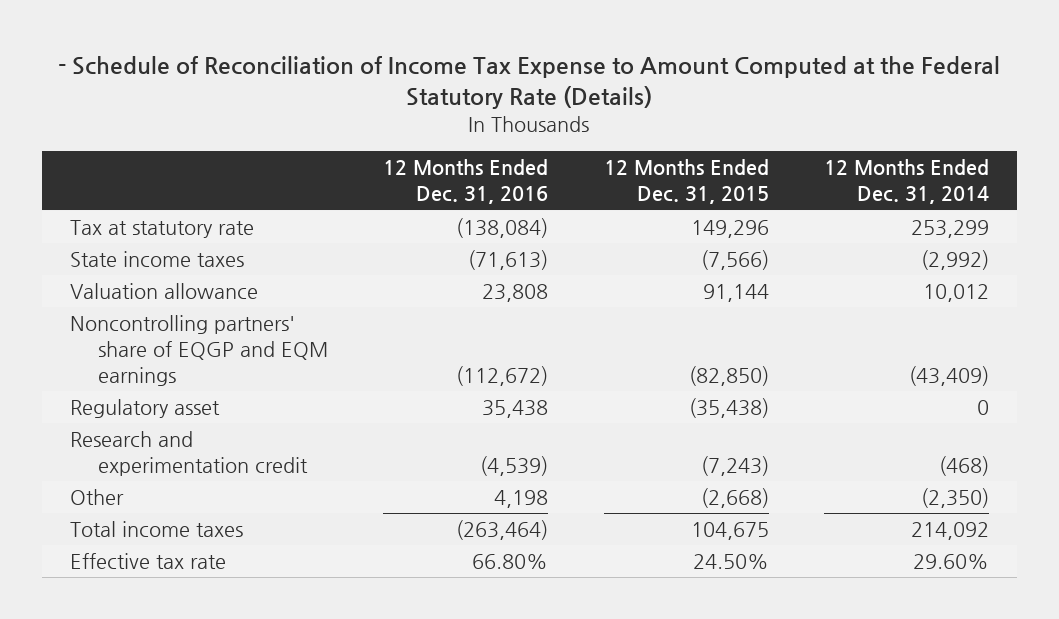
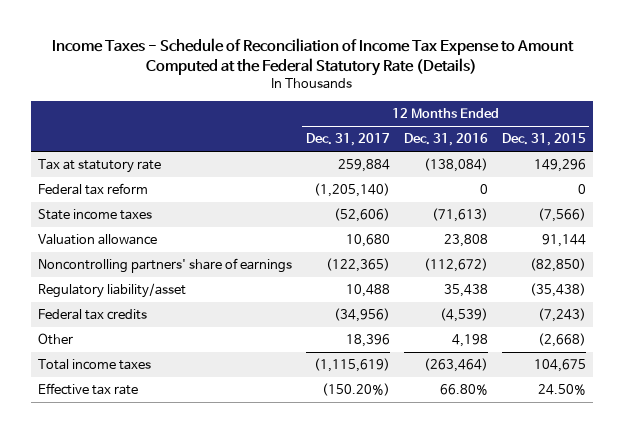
- - Schedule of Reconciliation of Income Tax Expense to Amount Computed at the Federal Statutory Rate (Details)
+ Income Taxes - Schedule of Reconciliation of Income Tax Expense to Amount Computed at the Federal Statutory Rate (Details)
- | 12 Months Ended Dec. 31, 2016 | 12 Months Ended Dec. 31, 2015 | 12 Months Ended Dec. 31, 2014
+ | 12 Months Ended Dec. 31, 2017 | 12 Months Ended Dec. 31, 2016 | 12 Months Ended Dec. 31, 2015
+ Federal tax reform | (1,205,140) | 0 | 0
- Noncontrolling partners' share of EQGP and EQM earnings | (112,672) | (82,850) | (43,409)
- Regulatory asset | 35,438 | (35,438) | 0
- Research and experimentation credit | (4,539) | (7,243) | (468)
+ Noncontrolling partners' share of earnings | (122,365) | (112,672) | (82,850)
+ Regulatory liability/asset | 10,488 | 35,438 | (35,438)
+ Federal tax credits | (34,956) | (4,539) | (7,243)

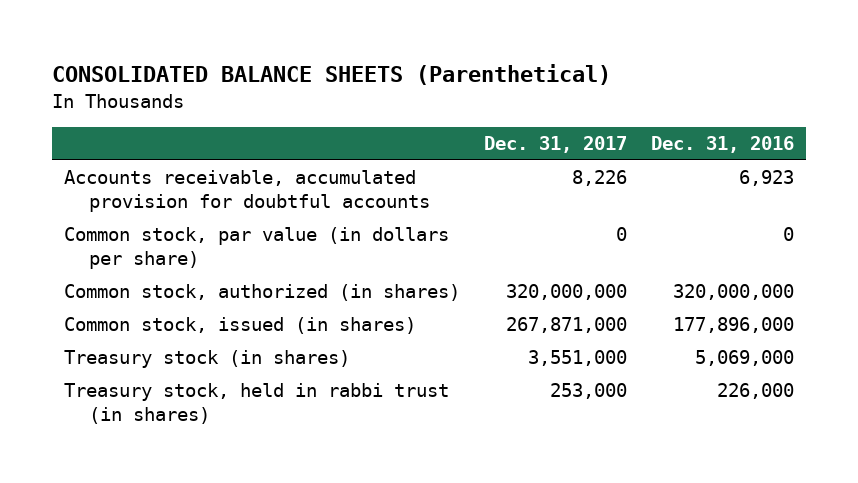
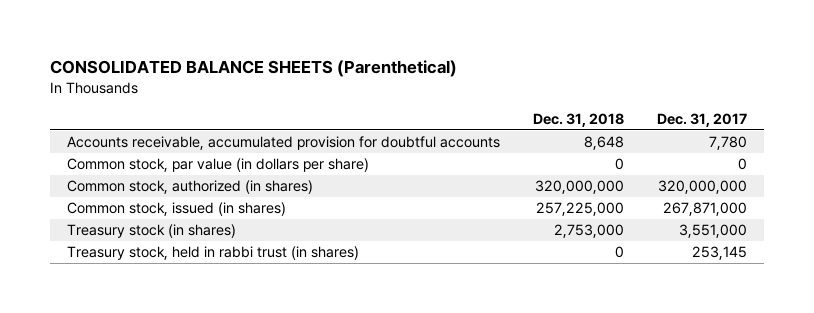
- | Dec. 31, 2017 | Dec. 31, 2016
+ | Dec. 31, 2018 | Dec. 31, 2017
- Accounts receivable, accumulated provision for doubtful accounts | 8,226 | 6,923
+ Accounts receivable, accumulated provision for doubtful accounts | 8,648 | 7,780
- Treasury stock, held in rabbi trust (in shares) | 253,000 | 226,000
+ Treasury stock, held in rabbi trust (in shares) | 0 | 253,145

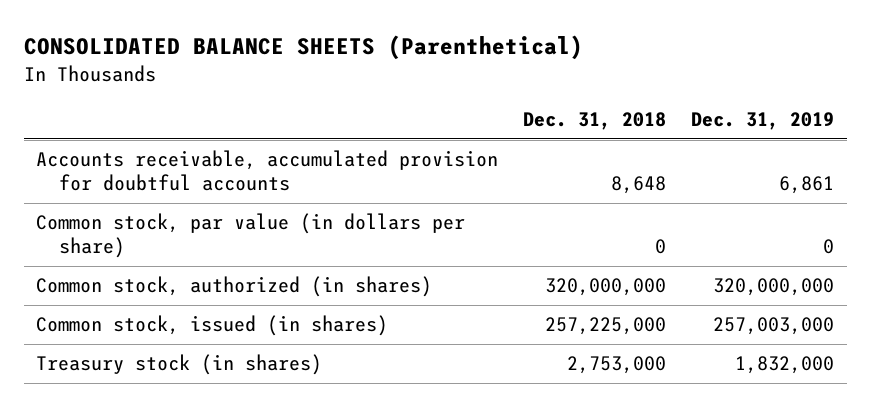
- | Dec. 31, 2018 | Dec. 31, 2017
+ | Dec. 31, 2018 | Dec. 31, 2019
- Treasury stock, held in rabbi trust (in shares) | 0 | 253,145

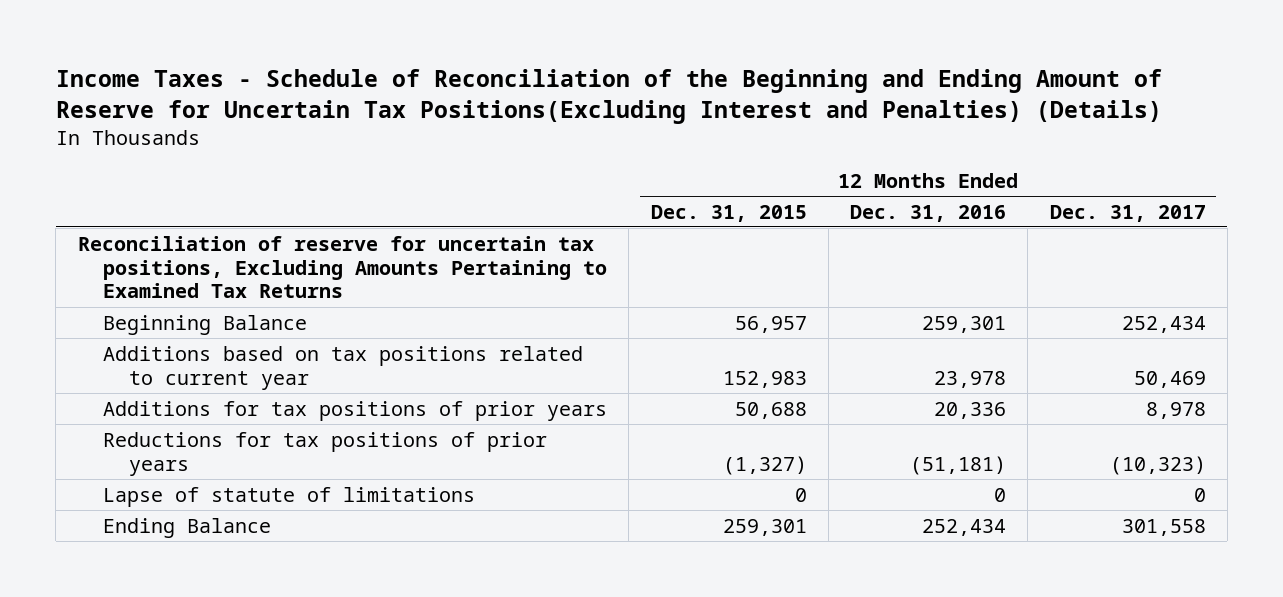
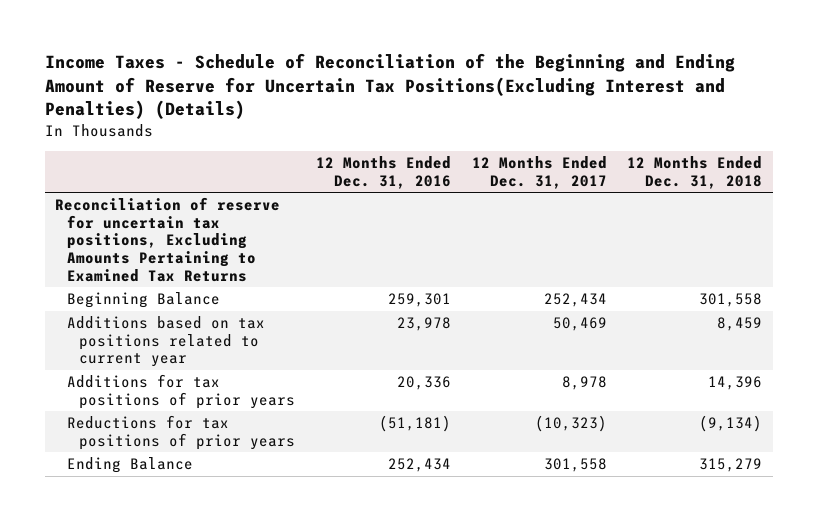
- | 12 Months Ended Dec. 31, 2015 | 12 Months Ended Dec. 31, 2016 | 12 Months Ended Dec. 31, 2017
+ | 12 Months Ended Dec. 31, 2016 | 12 Months Ended Dec. 31, 2017 | 12 Months Ended Dec. 31, 2018
- Lapse of statute of limitations | 0 | 0 | 0

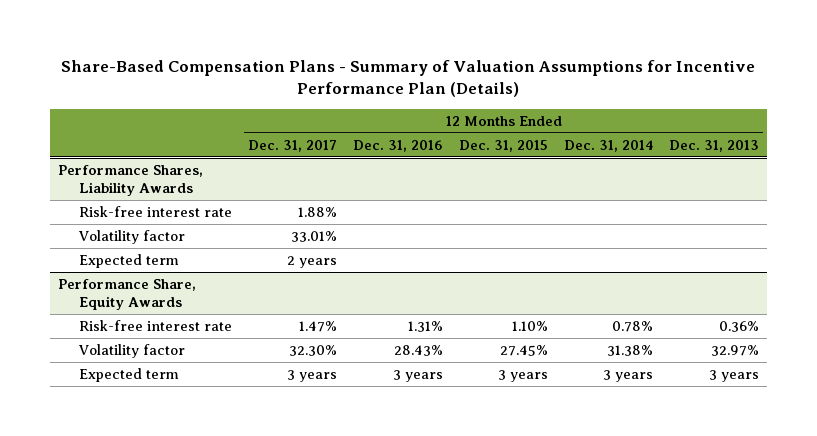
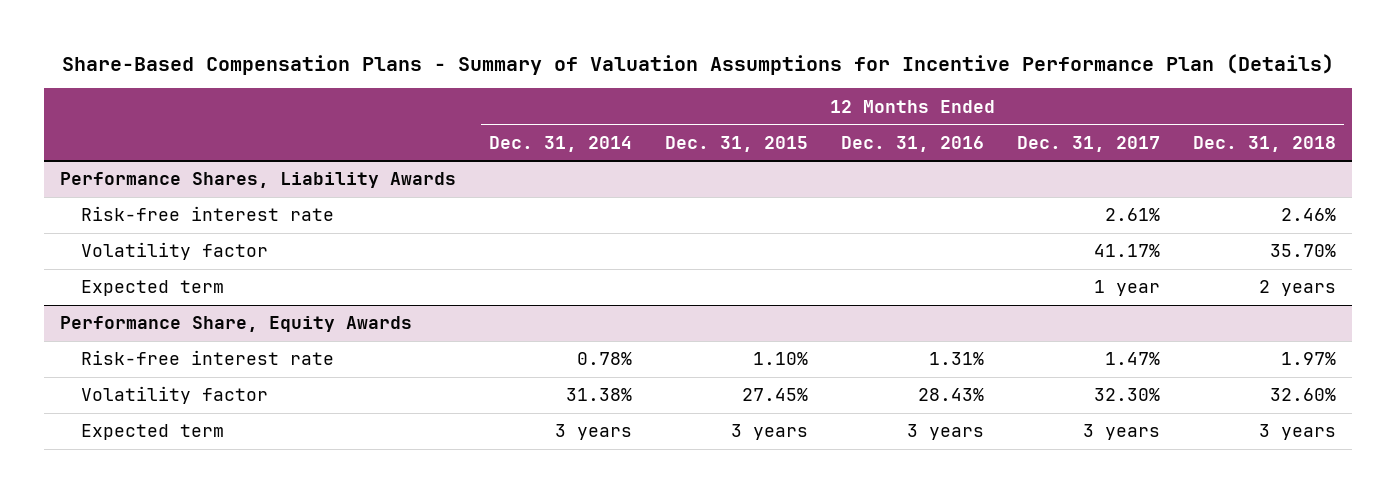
- | 12 Months Ended Dec. 31, 2017 | 12 Months Ended Dec. 31, 2016 | 12 Months Ended Dec. 31, 2015 | 12 Months Ended Dec. 31, 2014 | 12 Months Ended Dec. 31, 2013
+ | 12 Months Ended Dec. 31, 2014 | 12 Months Ended Dec. 31, 2015 | 12 Months Ended Dec. 31, 2016 | 12 Months Ended Dec. 31, 2017 | 12 Months Ended Dec. 31, 2018
@ Performance Shares, Liability Awards
- Risk-free interest rate | 1.88% | | | |
- Volatility factor | 33.01% | | | |
- Expected term | 2 years | | | |
+ Risk-free interest rate | | | | 2.61% | 2.46%
+ Volatility factor | | | | 41.17% | 35.70%
+ Expected term | | | | 1 year | 2 years

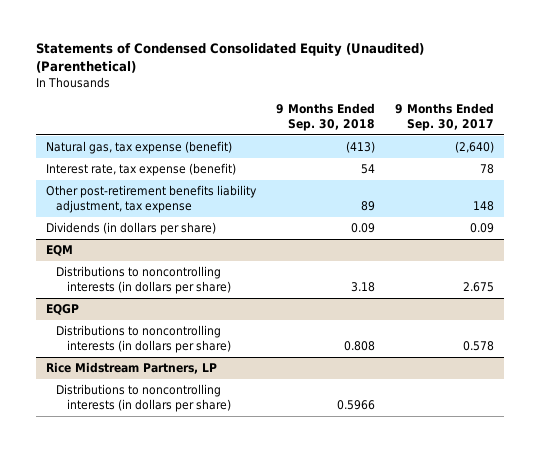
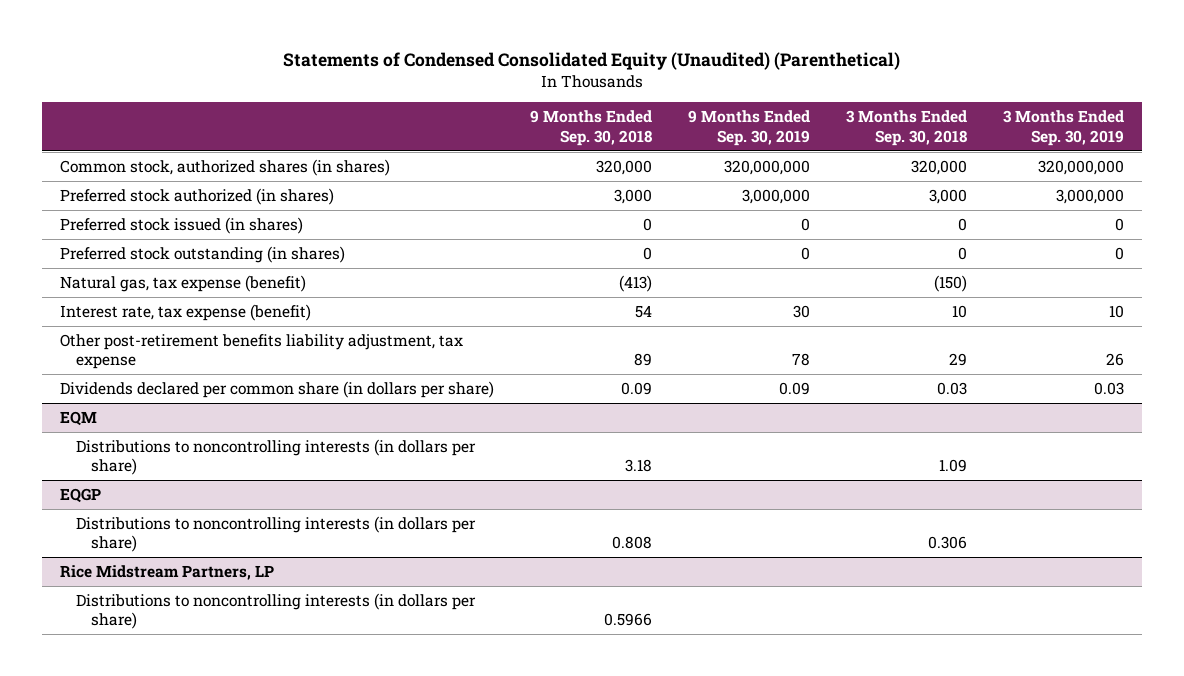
- | 9 Months Ended Sep. 30, 2018 | 9 Months Ended Sep. 30, 2017
+ | 9 Months Ended Sep. 30, 2018 | 9 Months Ended Sep. 30, 2019 | 3 Months Ended Sep. 30, 2018 | 3 Months Ended Sep. 30, 2019
+ Common stock, authorized shares (in shares) | 320,000 | 320,000,000 | 320,000 | 320,000,000
+ Preferred stock authorized (in shares) | 3,000 | 3,000,000 | 3,000 | 3,000,000
+ Preferred stock issued (in shares) | 0 | 0 | 0 | 0
+ Preferred stock outstanding (in shares) | 0 | 0 | 0 | 0
- Dividends (in dollars per share) | 0.09 | 0.09
+ Dividends declared per common share (in dollars per share) | 0.09 | 0.09 | 0.03 | 0.03

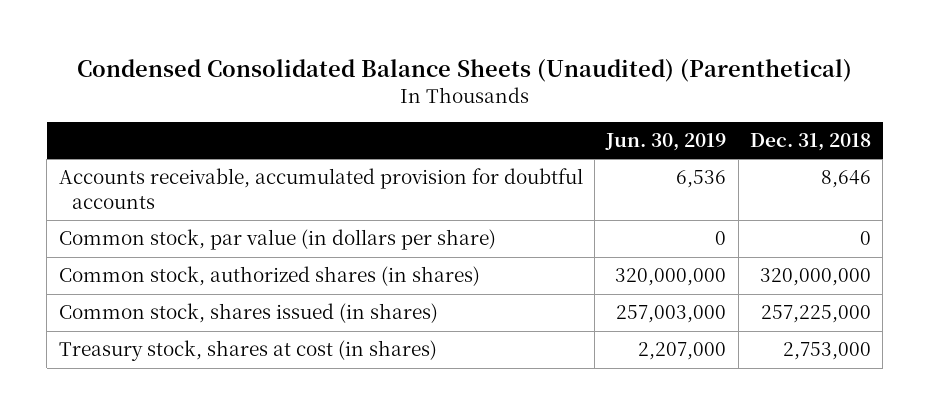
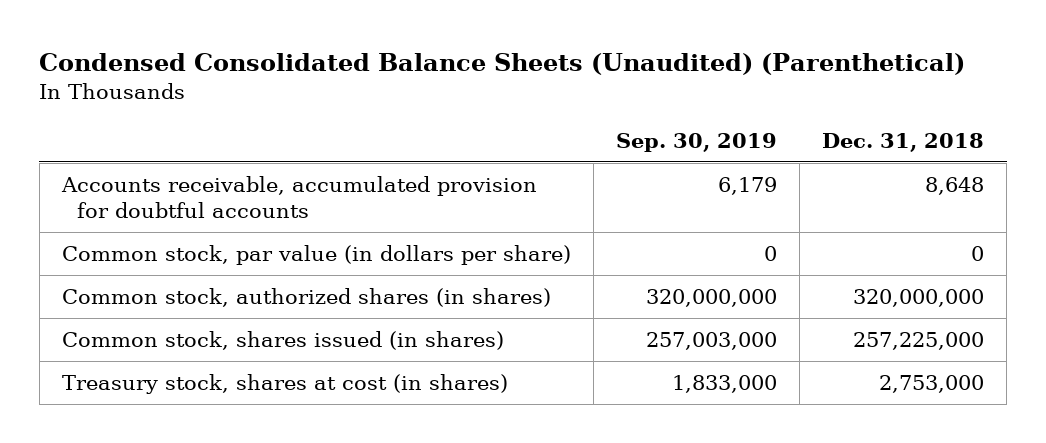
- | Jun. 30, 2019 | Dec. 31, 2018
+ | Sep. 30, 2019 | Dec. 31, 2018
- Accounts receivable, accumulated provision for doubtful accounts | 6,536 | 8,646
+ Accounts receivable, accumulated provision for doubtful accounts | 6,179 | 8,648

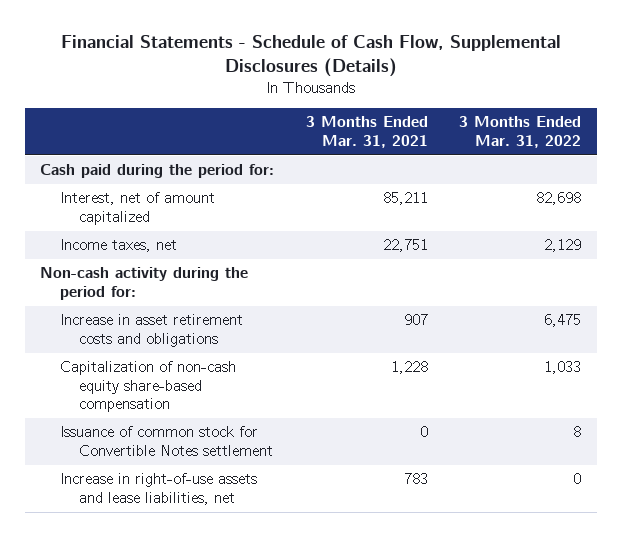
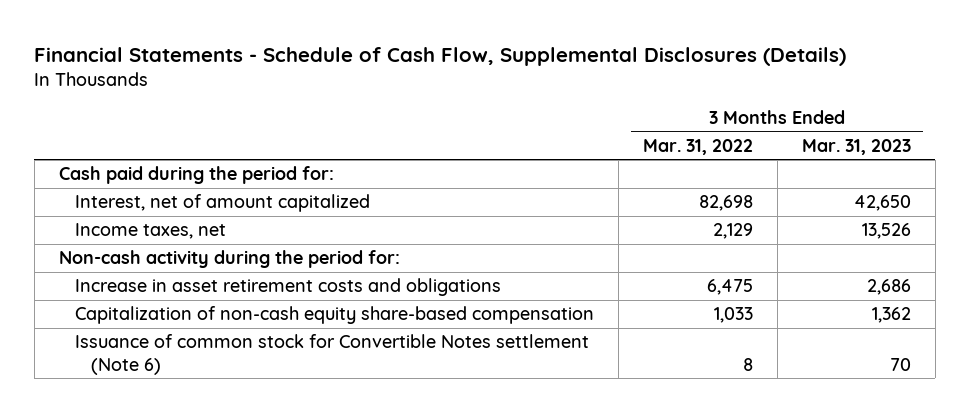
- | 3 Months Ended Mar. 31, 2021 | 3 Months Ended Mar. 31, 2022
+ | 3 Months Ended Mar. 31, 2022 | 3 Months Ended Mar. 31, 2023
- Issuance of common stock for Convertible Notes settlement | 0 | 8
- Increase in right-of-use assets and lease liabilities, net | 783 | 0
+ Issuance of common stock for Convertible Notes settlement (Note 6) | 8 | 70

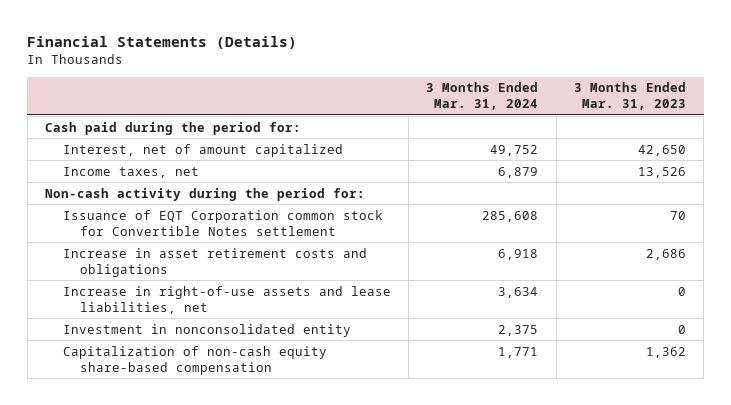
- Financial Statements - Schedule of Cash Flow, Supplemental Disclosures (Details)
+ Financial Statements (Details)
- | 3 Months Ended Mar. 31, 2022 | 3 Months Ended Mar. 31, 2023
+ | 3 Months Ended Mar. 31, 2024 | 3 Months Ended Mar. 31, 2023
+ Issuance of EQT Corporation common stock for Convertible Notes settlement | 285,608 | 70
+ Increase in right-of-use assets and lease liabilities, net | 3,634 | 0
+ Investment in nonconsolidated entity | 2,375 | 0
- Issuance of common stock for Convertible Notes settlement (Note 6) | 8 | 70

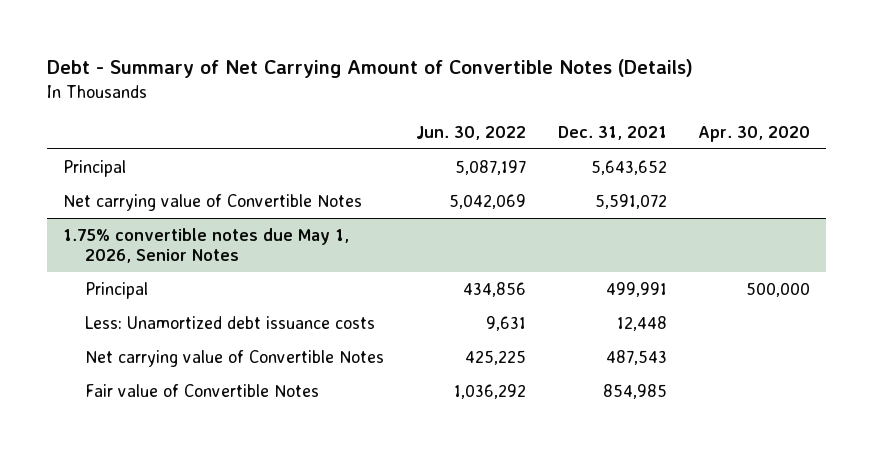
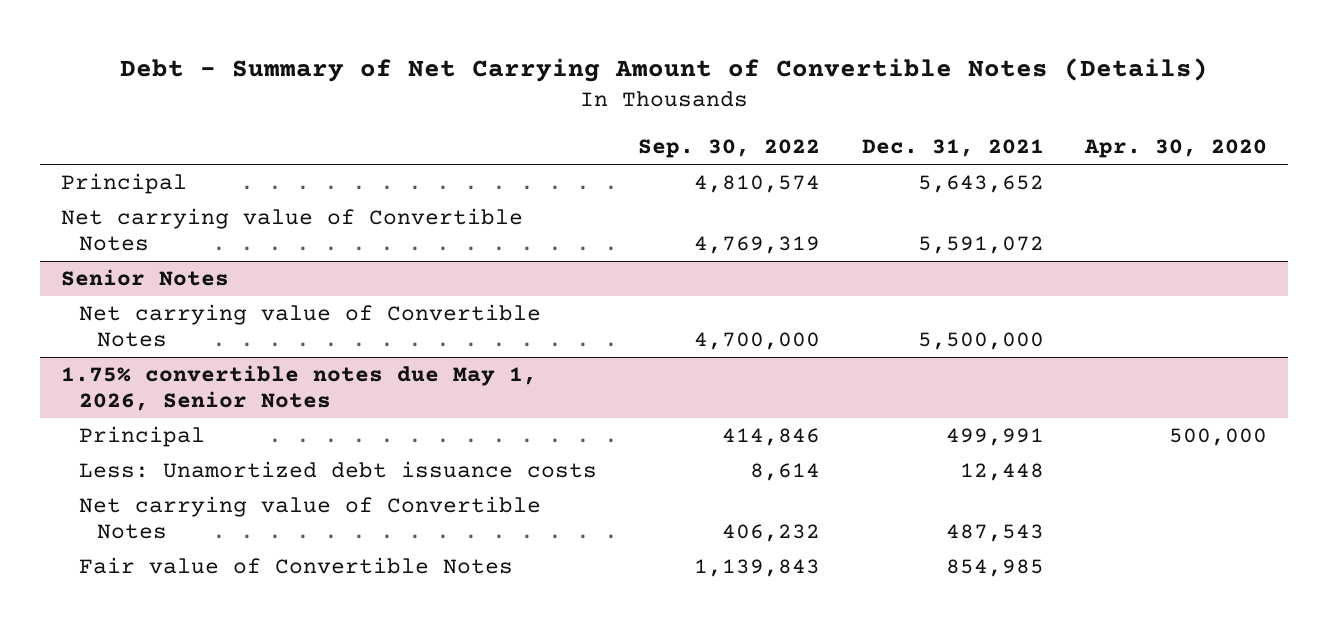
- | Jun. 30, 2022 | Dec. 31, 2021 | Apr. 30, 2020
+ | Sep. 30, 2022 | Dec. 31, 2021 | Apr. 30, 2020
+ Senior Notes
+ Net carrying value of Convertible Notes | 4,700,000 | 5,500,000 |

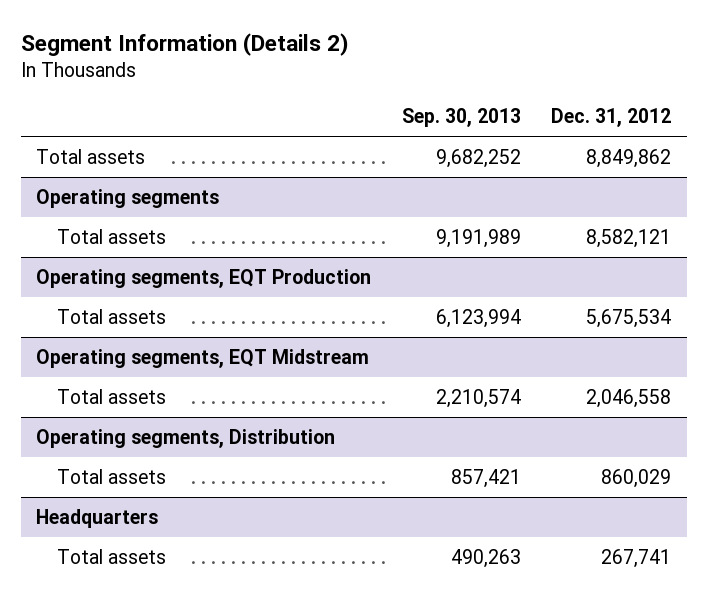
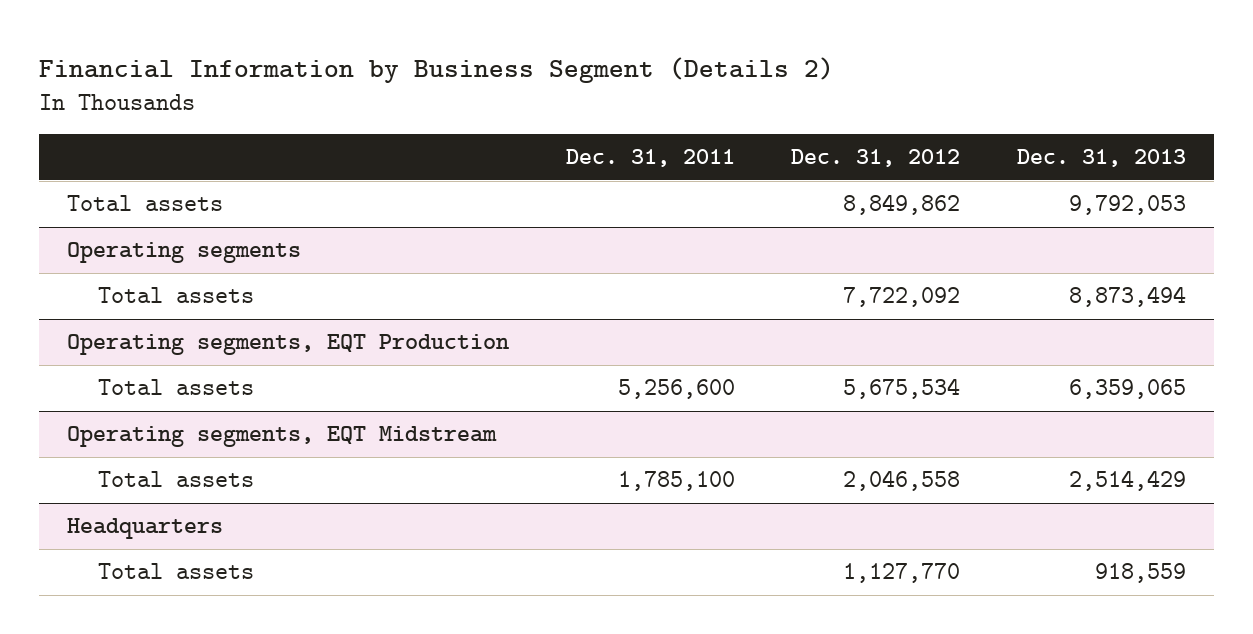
- Segment Information (Details 2)
+ Financial Information by Business Segment (Details 2)
- | Sep. 30, 2013 | Dec. 31, 2012
+ | Dec. 31, 2011 | Dec. 31, 2012 | Dec. 31, 2013
@ Operating segments
- Total assets | 9,191,989 | 8,582,121
+ Total assets | | 7,722,092 | 8,873,494
- Operating segments, Distribution
- Total assets | 857,421 | 860,029
@ Headquarters
- Total assets | 490,263 | 267,741
+ Total assets | | 1,127,770 | 918,559

